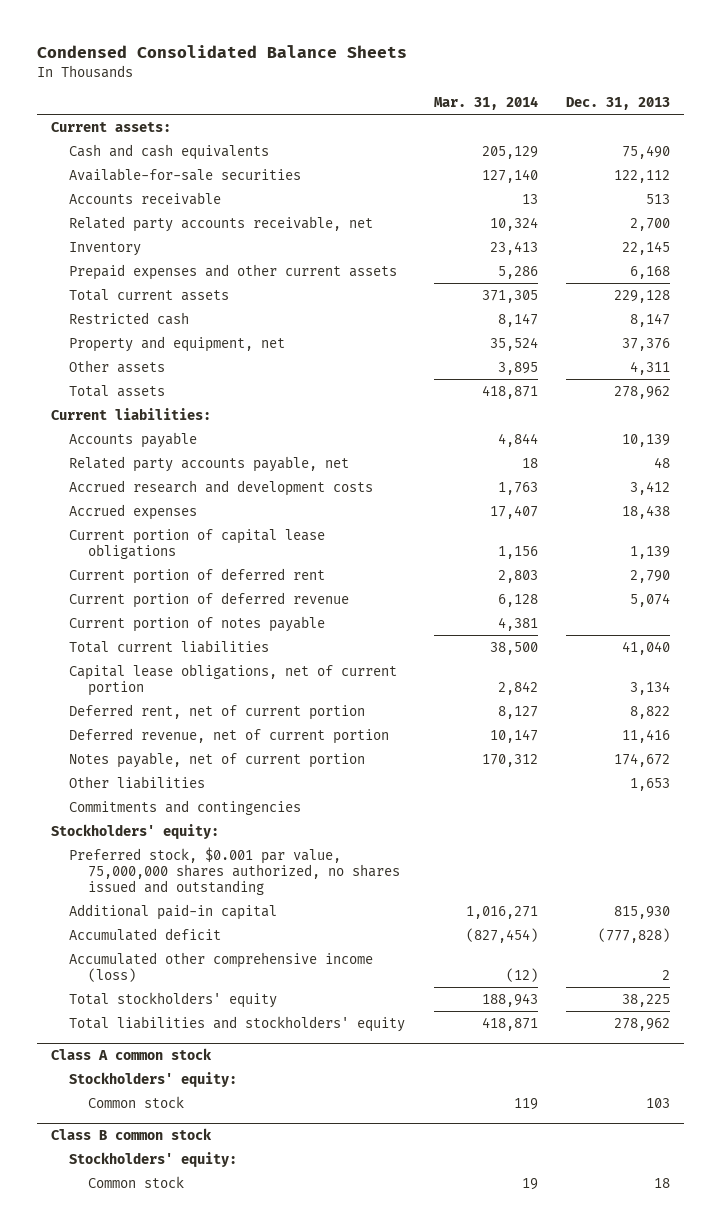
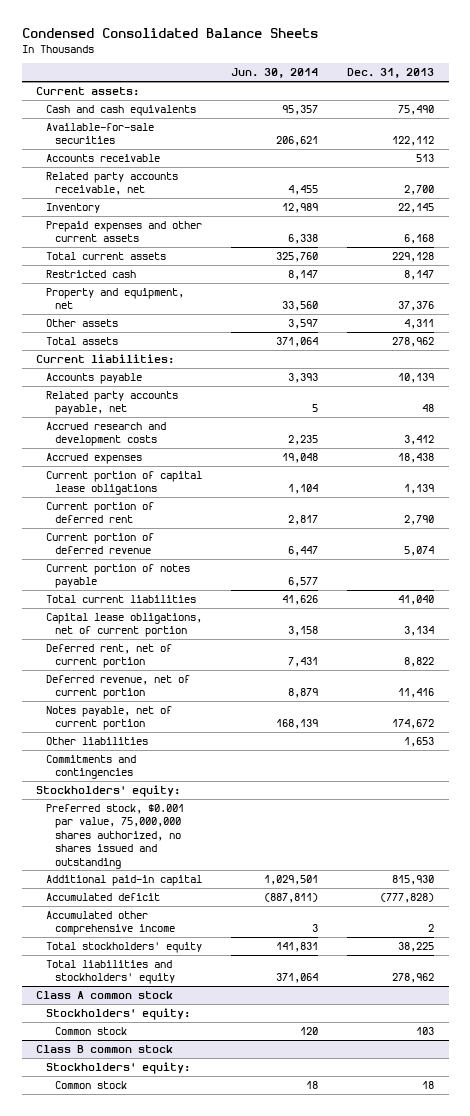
- | Mar. 31, 2014 | Dec. 31, 2013
+ | Jun. 30, 2014 | Dec. 31, 2013
- Accumulated other comprehensive income (loss) | (12) | 2
+ Accumulated other comprehensive income | 3 | 2

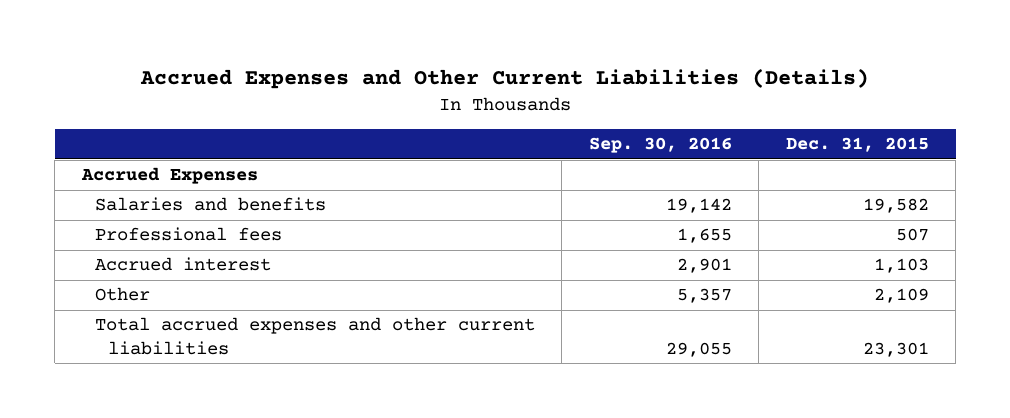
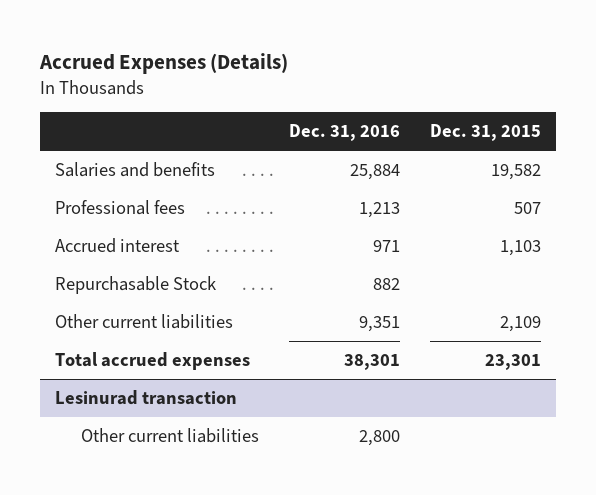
- Accrued Expenses and Other Current Liabilities (Details)
+ Accrued Expenses (Details)
- | Sep. 30, 2016 | Dec. 31, 2015
+ | Dec. 31, 2016 | Dec. 31, 2015
- Accrued Expenses
- Other | 5,357 | 2,109
- Total accrued expenses and other current liabilities | 29,055 | 23,301
+ Repurchasable Stock | 882 |
+ Other current liabilities | 9,351 | 2,109
+ Total accrued expenses | 38,301 | 23,301
+ Lesinurad transaction
+ Other current liabilities | 2,800 |

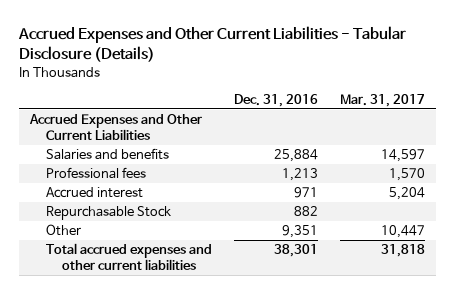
- Accrued Expenses (Details)
+ Accrued Expenses and Other Current Liabilities - Tabular Disclosure (Details)
- | Dec. 31, 2016 | Dec. 31, 2015
+ | Dec. 31, 2016 | Mar. 31, 2017
+ Accrued Expenses and Other Current Liabilities
- Other current liabilities | 9,351 | 2,109
- Total accrued expenses | 38,301 | 23,301
- Lesinurad transaction
- Other current liabilities | 2,800 |
+ Other | 9,351 | 10,447
+ Total accrued expenses and other current liabilities | 38,301 | 31,818

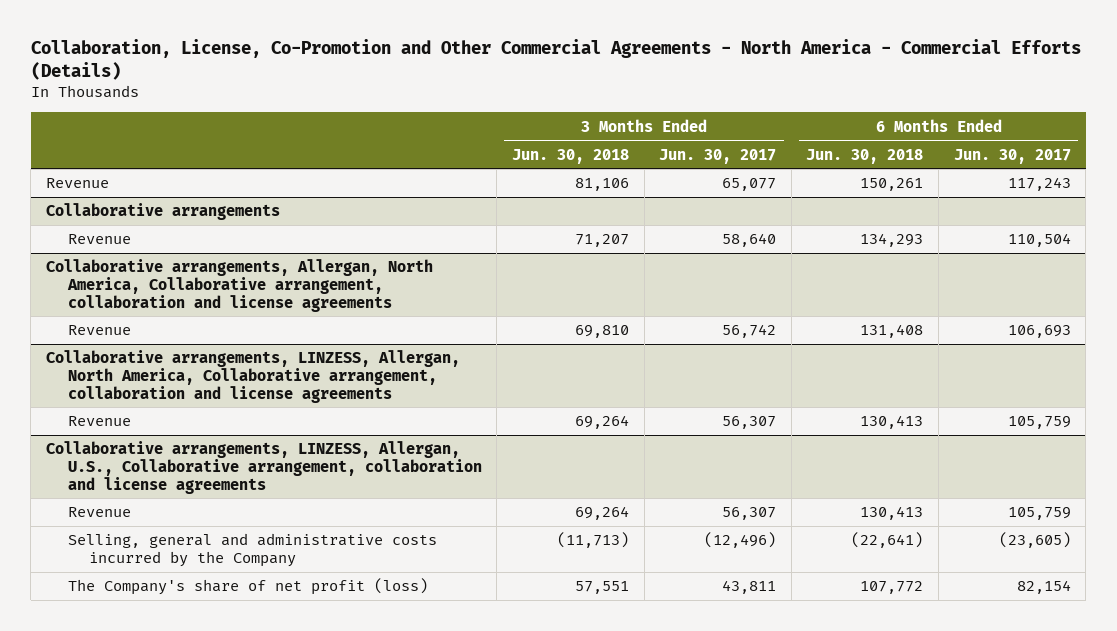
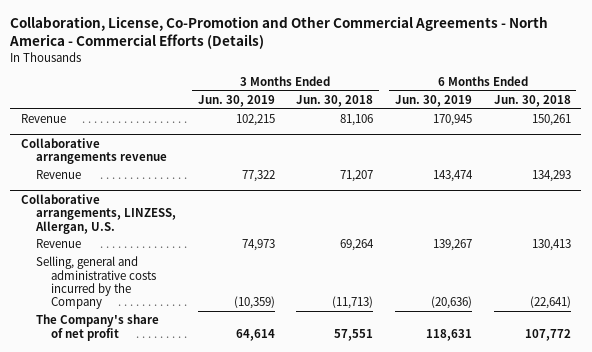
- | 3 Months Ended Jun. 30, 2018 | 3 Months Ended Jun. 30, 2017 | 6 Months Ended Jun. 30, 2018 | 6 Months Ended Jun. 30, 2017
+ | 3 Months Ended Jun. 30, 2019 | 3 Months Ended Jun. 30, 2018 | 6 Months Ended Jun. 30, 2019 | 6 Months Ended Jun. 30, 2018
- Collaborative arrangements
+ Collaborative arrangements revenue
- Collaborative arrangements, Allergan, North America, Collaborative arrangement, collaboration and license agreements
- Revenue | 69,810 | 56,742 | 131,408 | 106,693
- Collaborative arrangements, LINZESS, Allergan, North America, Collaborative arrangement, collaboration and license agreements
- Revenue | 69,264 | 56,307 | 130,413 | 105,759
- Collaborative arrangements, LINZESS, Allergan, U.S., Collaborative arrangement, collaboration and license agreements
+ Collaborative arrangements, LINZESS, Allergan, U.S.
- The Company's share of net profit (loss) | 57,551 | 43,811 | 107,772 | 82,154
+ The Company's share of net profit | 64,614 | 57,551 | 118,631 | 107,772

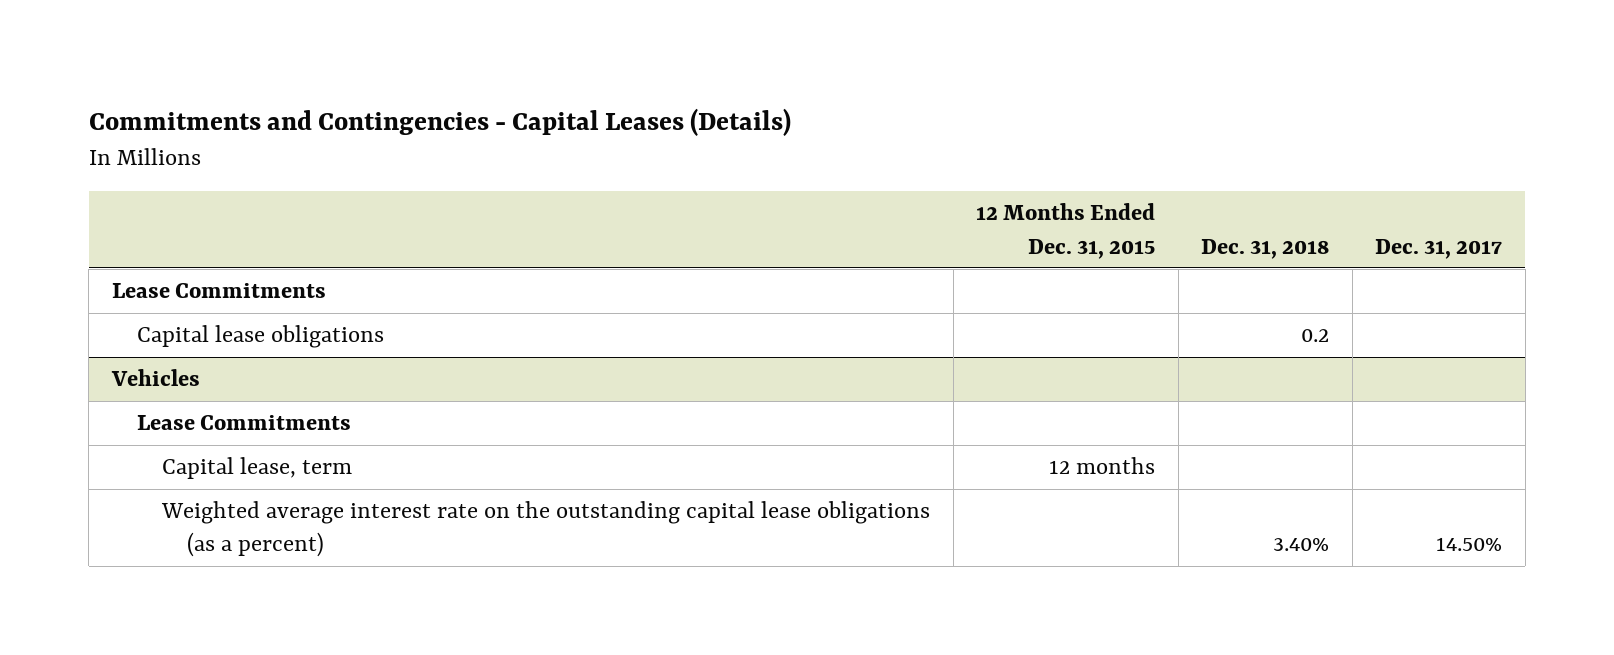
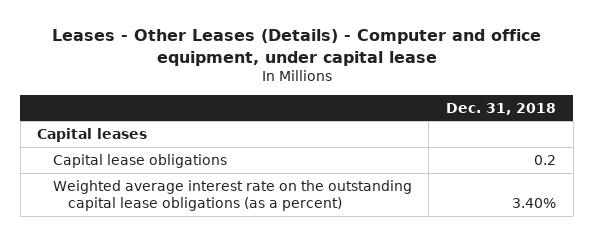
- Commitments and Contingencies - Capital Leases (Details)
+ Leases - Other Leases (Details) - Computer and office equipment, under capital lease
- | 12 Months Ended Dec. 31, 2015 | Dec. 31, 2018 | Dec. 31, 2017
+ | Dec. 31, 2018
- Lease Commitments
+ Capital leases
- Vehicles
- Lease Commitments
- Capital lease, term | 12 months | |

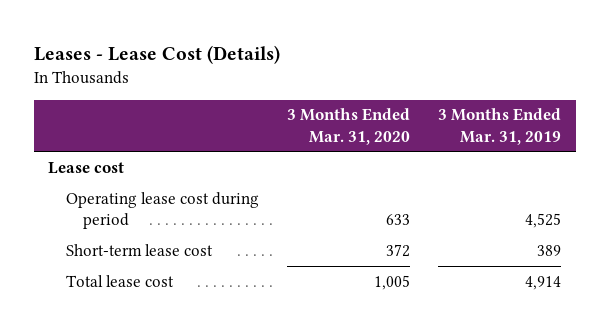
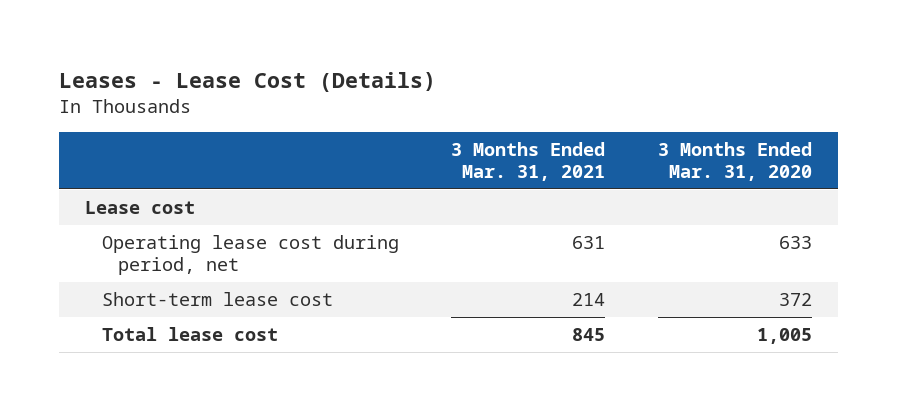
- | 3 Months Ended Mar. 31, 2020 | 3 Months Ended Mar. 31, 2019
+ | 3 Months Ended Mar. 31, 2021 | 3 Months Ended Mar. 31, 2020
- Operating lease cost during period | 633 | 4,525
+ Operating lease cost during period, net | 631 | 633

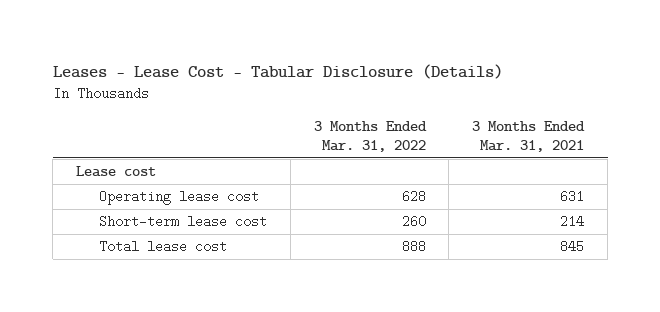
- Leases - Lease Cost (Details)
+ Leases - Lease Cost - Tabular Disclosure (Details)
- | 3 Months Ended Mar. 31, 2021 | 3 Months Ended Mar. 31, 2020
+ | 3 Months Ended Mar. 31, 2022 | 3 Months Ended Mar. 31, 2021
- Operating lease cost during period, net | 631 | 633
+ Operating lease cost | 628 | 631

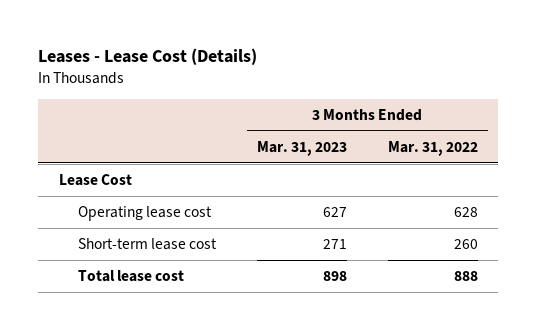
- Leases - Lease Cost - Tabular Disclosure (Details)
+ Leases - Lease Cost (Details)
- | 3 Months Ended Mar. 31, 2022 | 3 Months Ended Mar. 31, 2021
+ | 3 Months Ended Mar. 31, 2023 | 3 Months Ended Mar. 31, 2022
- Lease cost
+ Lease Cost

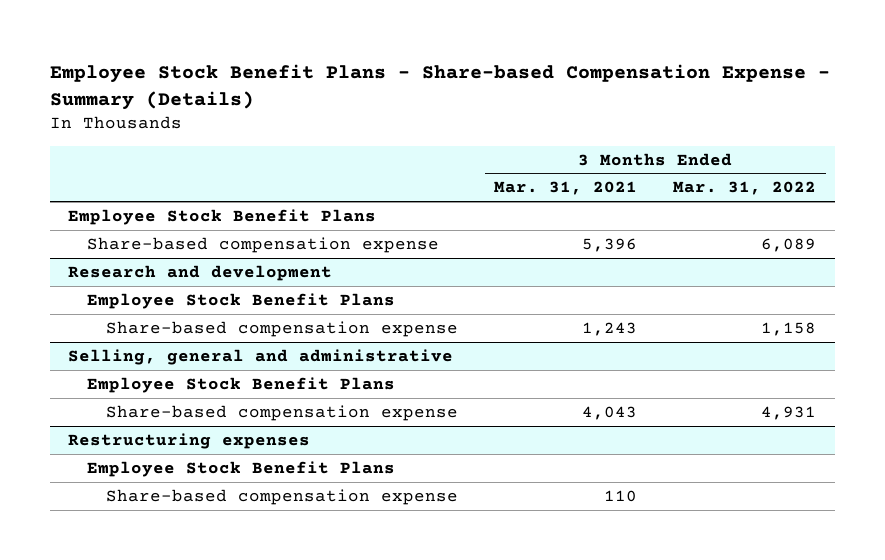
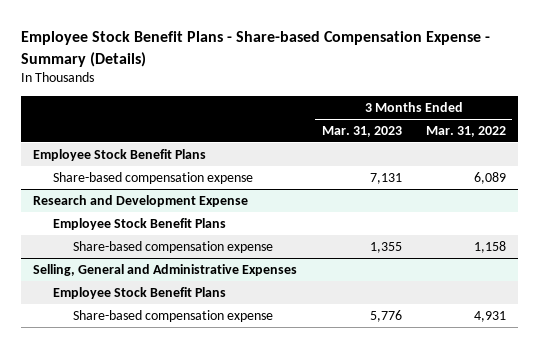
- | 3 Months Ended Mar. 31, 2021 | 3 Months Ended Mar. 31, 2022
+ | 3 Months Ended Mar. 31, 2023 | 3 Months Ended Mar. 31, 2022
- Research and development
+ Research and Development Expense
- Selling, general and administrative
+ Selling, General and Administrative Expenses
- Restructuring expenses
- Employee Stock Benefit Plans
- Share-based compensation expense | 110 |

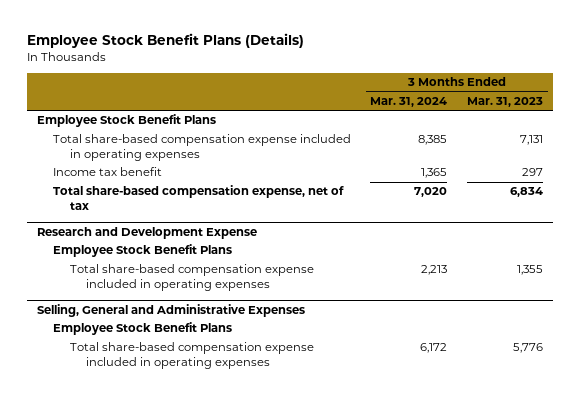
- Employee Stock Benefit Plans - Share-based Compensation Expense - Summary (Details)
+ Employee Stock Benefit Plans (Details)
- | 3 Months Ended Mar. 31, 2023 | 3 Months Ended Mar. 31, 2022
+ | 3 Months Ended Mar. 31, 2024 | 3 Months Ended Mar. 31, 2023
- Share-based compensation expense | 7,131 | 6,089
+ Total share-based compensation expense included in operating expenses | 8,385 | 7,131
+ Income tax benefit | 1,365 | 297
+ Total share-based compensation expense, net of tax | 7,020 | 6,834
@ Research and Development Expense
- Share-based compensation expense | 1,355 | 1,158
+ Total share-based compensation expense included in operating expenses | 2,213 | 1,355
@ Selling, General and Administrative Expenses
- Share-based compensation expense | 5,776 | 4,931
+ Total share-based compensation expense included in operating expenses | 6,172 | 5,776

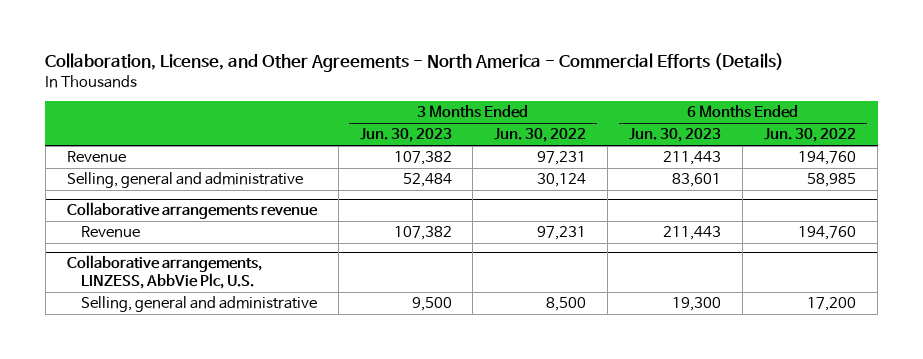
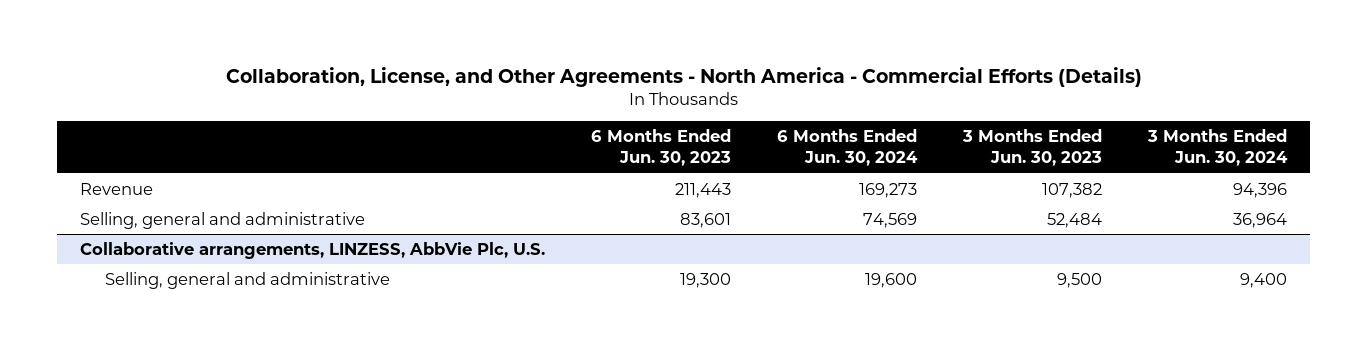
- | 3 Months Ended Jun. 30, 2023 | 3 Months Ended Jun. 30, 2022 | 6 Months Ended Jun. 30, 2023 | 6 Months Ended Jun. 30, 2022
+ | 6 Months Ended Jun. 30, 2023 | 6 Months Ended Jun. 30, 2024 | 3 Months Ended Jun. 30, 2023 | 3 Months Ended Jun. 30, 2024
- Collaborative arrangements revenue
- Revenue | 107,382 | 97,231 | 211,443 | 194,760

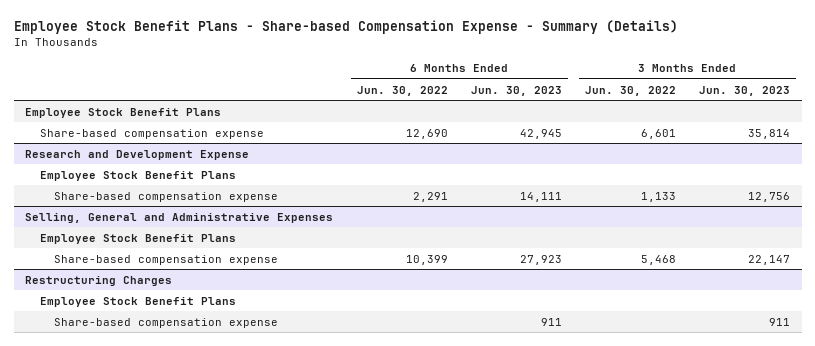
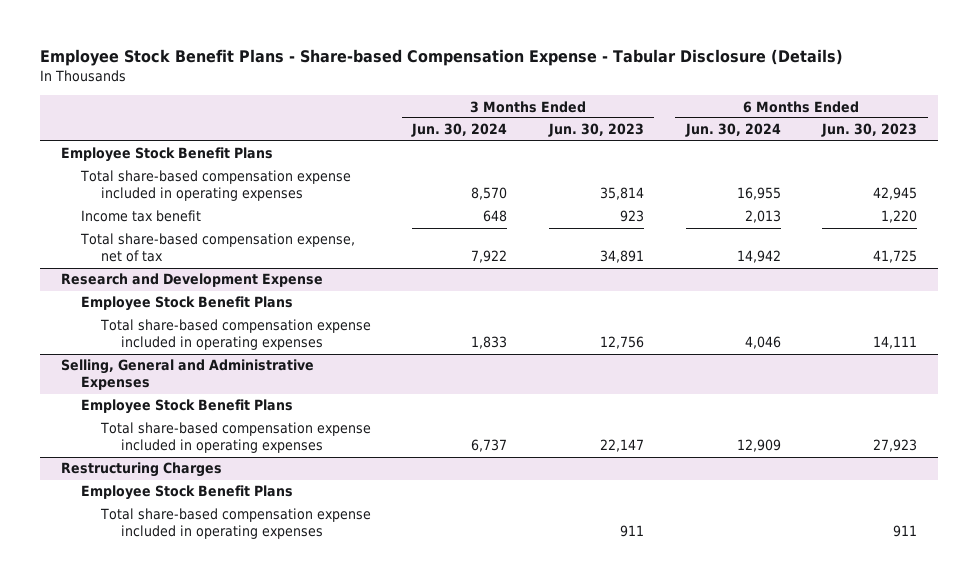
- Employee Stock Benefit Plans - Share-based Compensation Expense - Summary (Details)
+ Employee Stock Benefit Plans - Share-based Compensation Expense - Tabular Disclosure (Details)
- | 6 Months Ended Jun. 30, 2022 | 6 Months Ended Jun. 30, 2023 | 3 Months Ended Jun. 30, 2022 | 3 Months Ended Jun. 30, 2023
+ | 3 Months Ended Jun. 30, 2024 | 3 Months Ended Jun. 30, 2023 | 6 Months Ended Jun. 30, 2024 | 6 Months Ended Jun. 30, 2023
- Share-based compensation expense | 12,690 | 42,945 | 6,601 | 35,814
+ Total share-based compensation expense included in operating expenses | 8,570 | 35,814 | 16,955 | 42,945
+ Income tax benefit | 648 | 923 | 2,013 | 1,220
+ Total share-based compensation expense, net of tax | 7,922 | 34,891 | 14,942 | 41,725
@ Research and Development Expense
- Share-based compensation expense | 2,291 | 14,111 | 1,133 | 12,756
+ Total share-based compensation expense included in operating expenses | 1,833 | 12,756 | 4,046 | 14,111
@ Selling, General and Administrative Expenses
- Share-based compensation expense | 10,399 | 27,923 | 5,468 | 22,147
+ Total share-based compensation expense included in operating expenses | 6,737 | 22,147 | 12,909 | 27,923
@ Restructuring Charges
- Share-based compensation expense | | 911 | | 911
+ Total share-based compensation expense included in operating expenses | | 911 | | 911

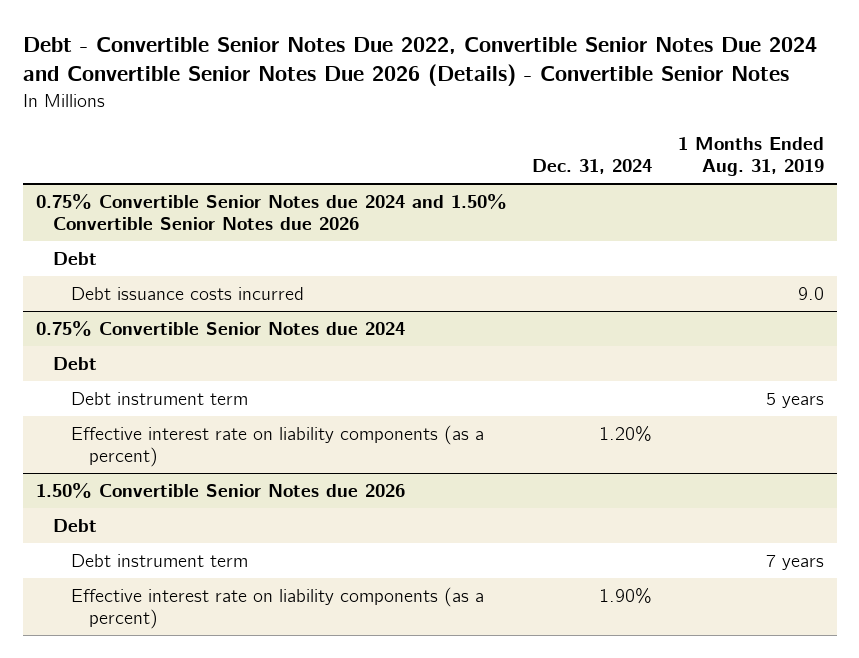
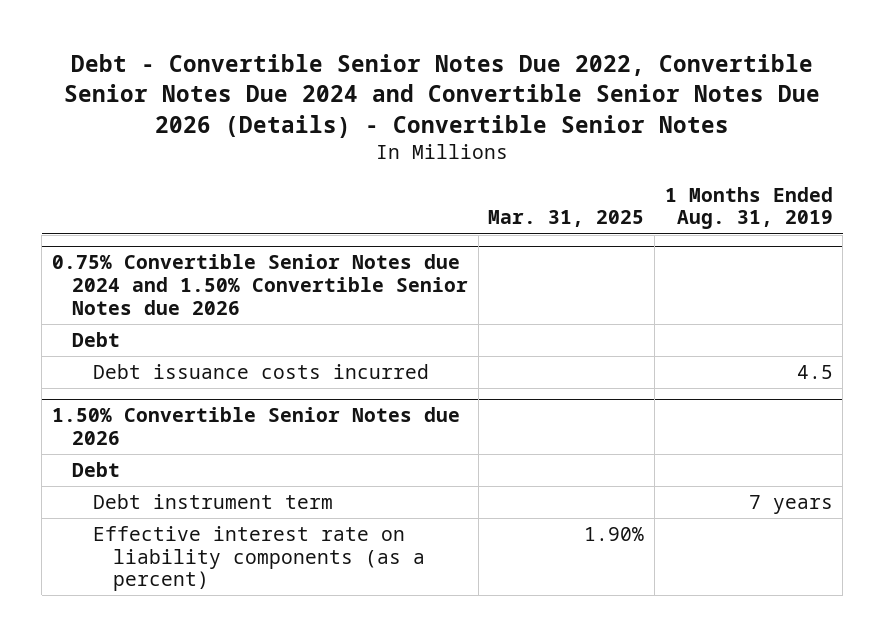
- | Dec. 31, 2024 | 1 Months Ended Aug. 31, 2019
+ | Mar. 31, 2025 | 1 Months Ended Aug. 31, 2019
@ 0.75% Convertible Senior Notes due 2024 and 1.50% Convertible Senior Notes due 2026
- Debt issuance costs incurred | | 9.0
- 0.75% Convertible Senior Notes due 2024
- Debt
- Debt instrument term | | 5 years
- Effective interest rate on liability components (as a percent) | 1.20% |
@ 0.75% Convertible Senior Notes due 2024 and 1.50% Convertible Senior Notes due 2026
+ Debt issuance costs incurred | | 4.5

